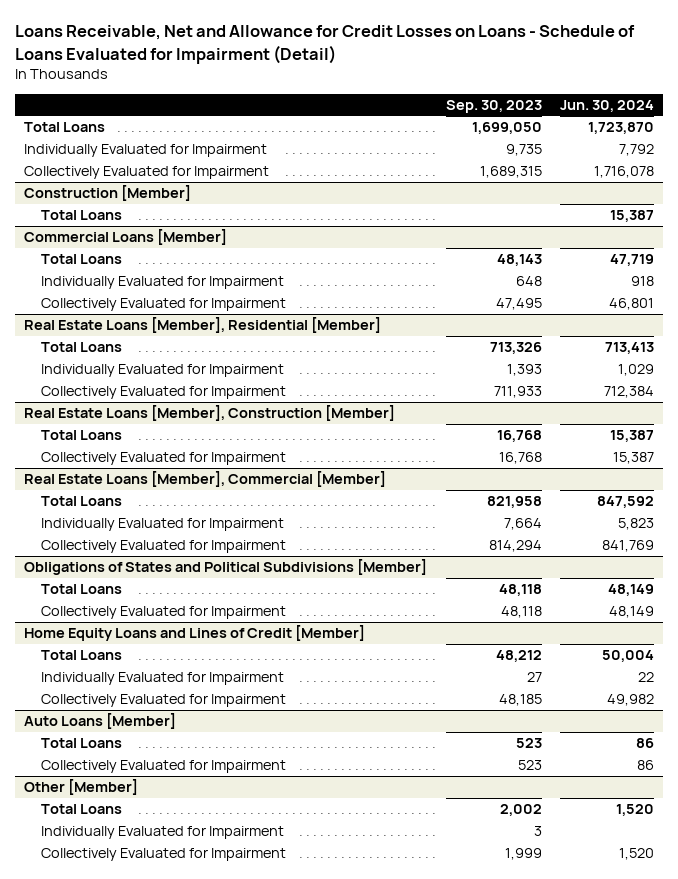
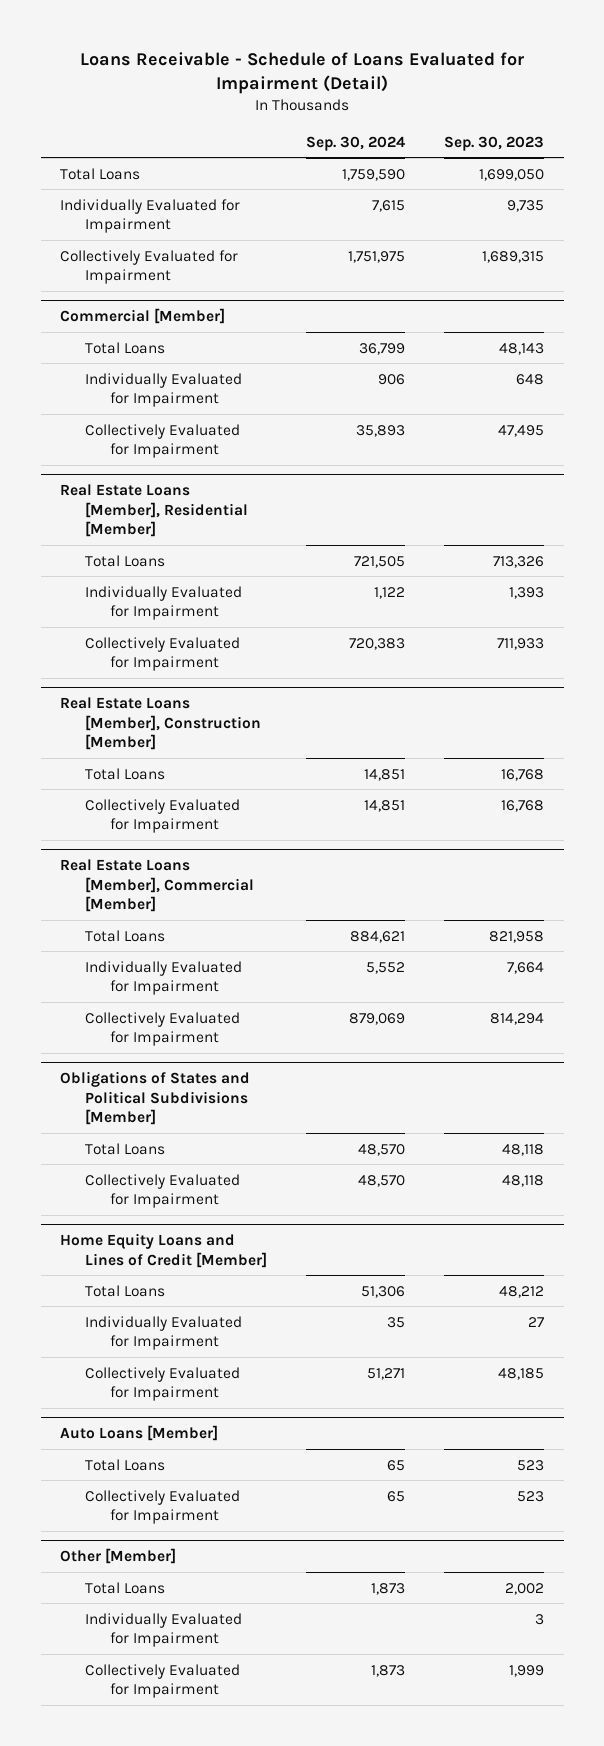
- Loans Receivable, Net and Allowance for Credit Losses on Loans - Schedule of Loans Evaluated for Impairment (Detail)
+ Loans Receivable - Schedule of Loans Evaluated for Impairment (Detail)
- | Sep. 30, 2023 | Jun. 30, 2024
+ | Sep. 30, 2024 | Sep. 30, 2023
- Construction [Member]
- Total Loans | | 15,387
- Commercial Loans [Member]
+ Commercial [Member]

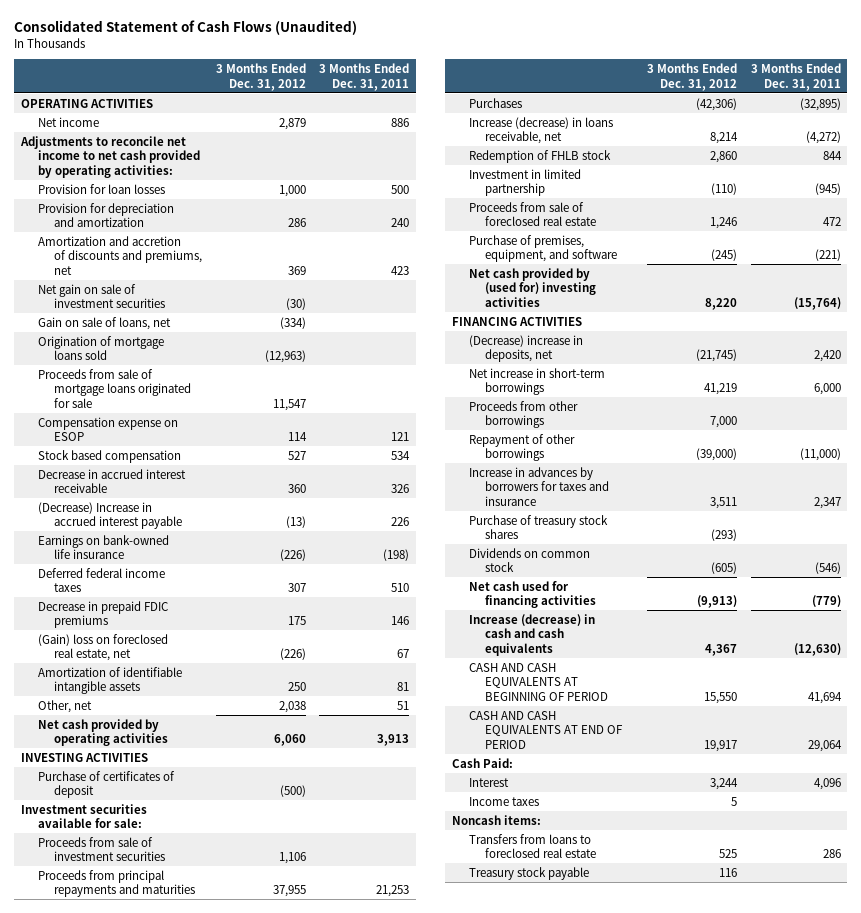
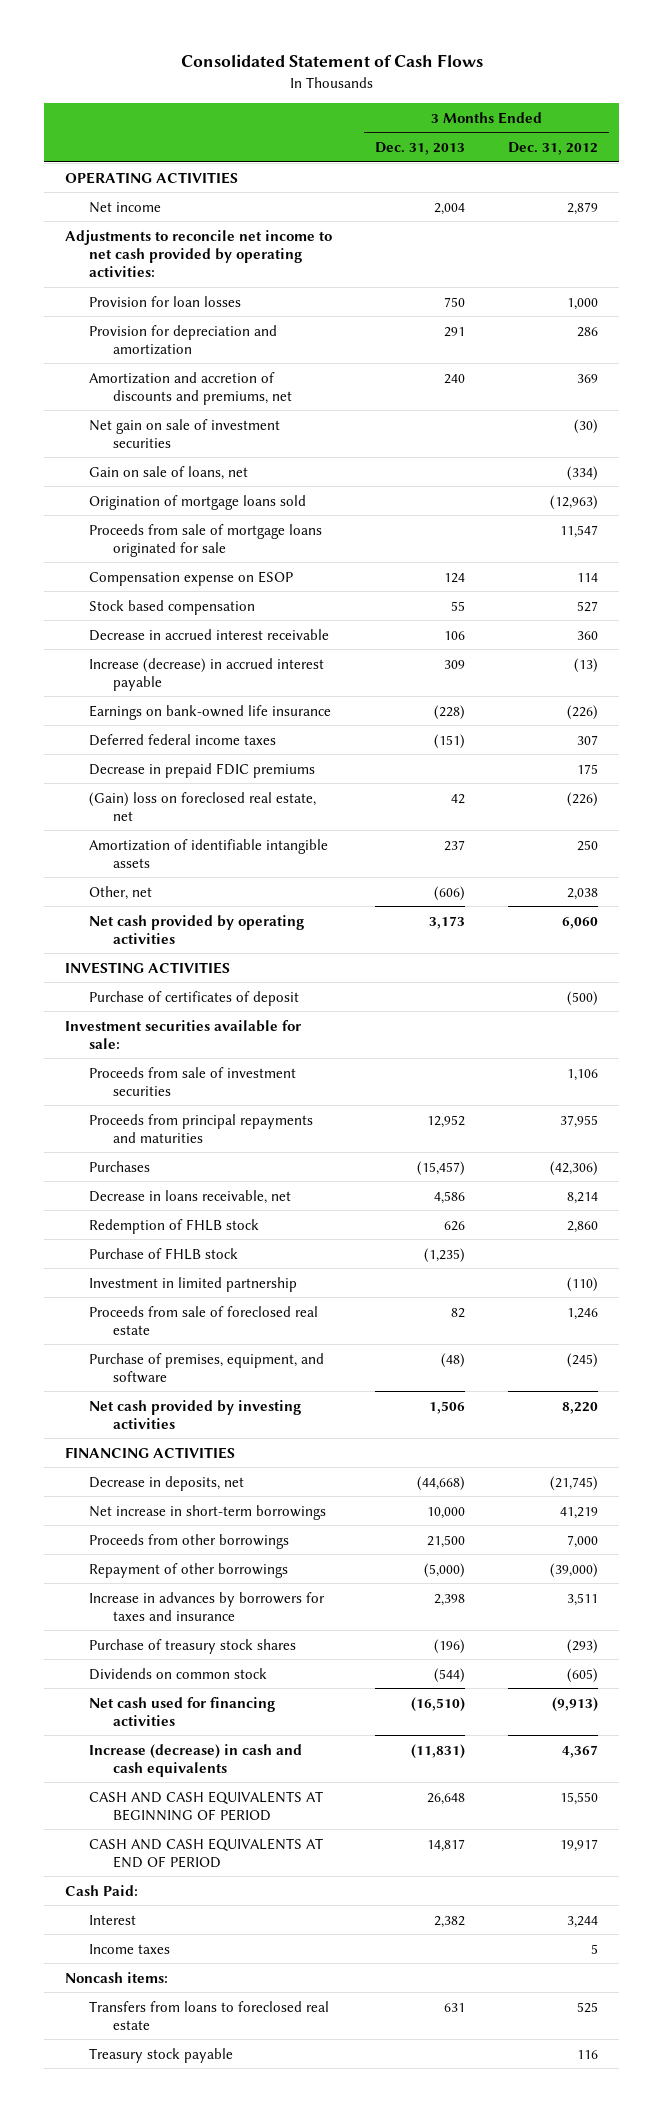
- Consolidated Statement of Cash Flows (Unaudited)
+ Consolidated Statement of Cash Flows
- | 3 Months Ended Dec. 31, 2012 | 3 Months Ended Dec. 31, 2011
+ | 3 Months Ended Dec. 31, 2013 | 3 Months Ended Dec. 31, 2012
- (Decrease) Increase in accrued interest payable | (13) | 226
+ Increase (decrease) in accrued interest payable | 309 | (13)
- Increase (decrease) in loans receivable, net | 8,214 | (4,272)
+ Decrease in loans receivable, net | 4,586 | 8,214
+ Purchase of FHLB stock | (1,235) |
- Net cash provided by (used for) investing activities | 8,220 | (15,764)
+ Net cash provided by investing activities | 1,506 | 8,220
- (Decrease) increase in deposits, net | (21,745) | 2,420
+ Decrease in deposits, net | (44,668) | (21,745)

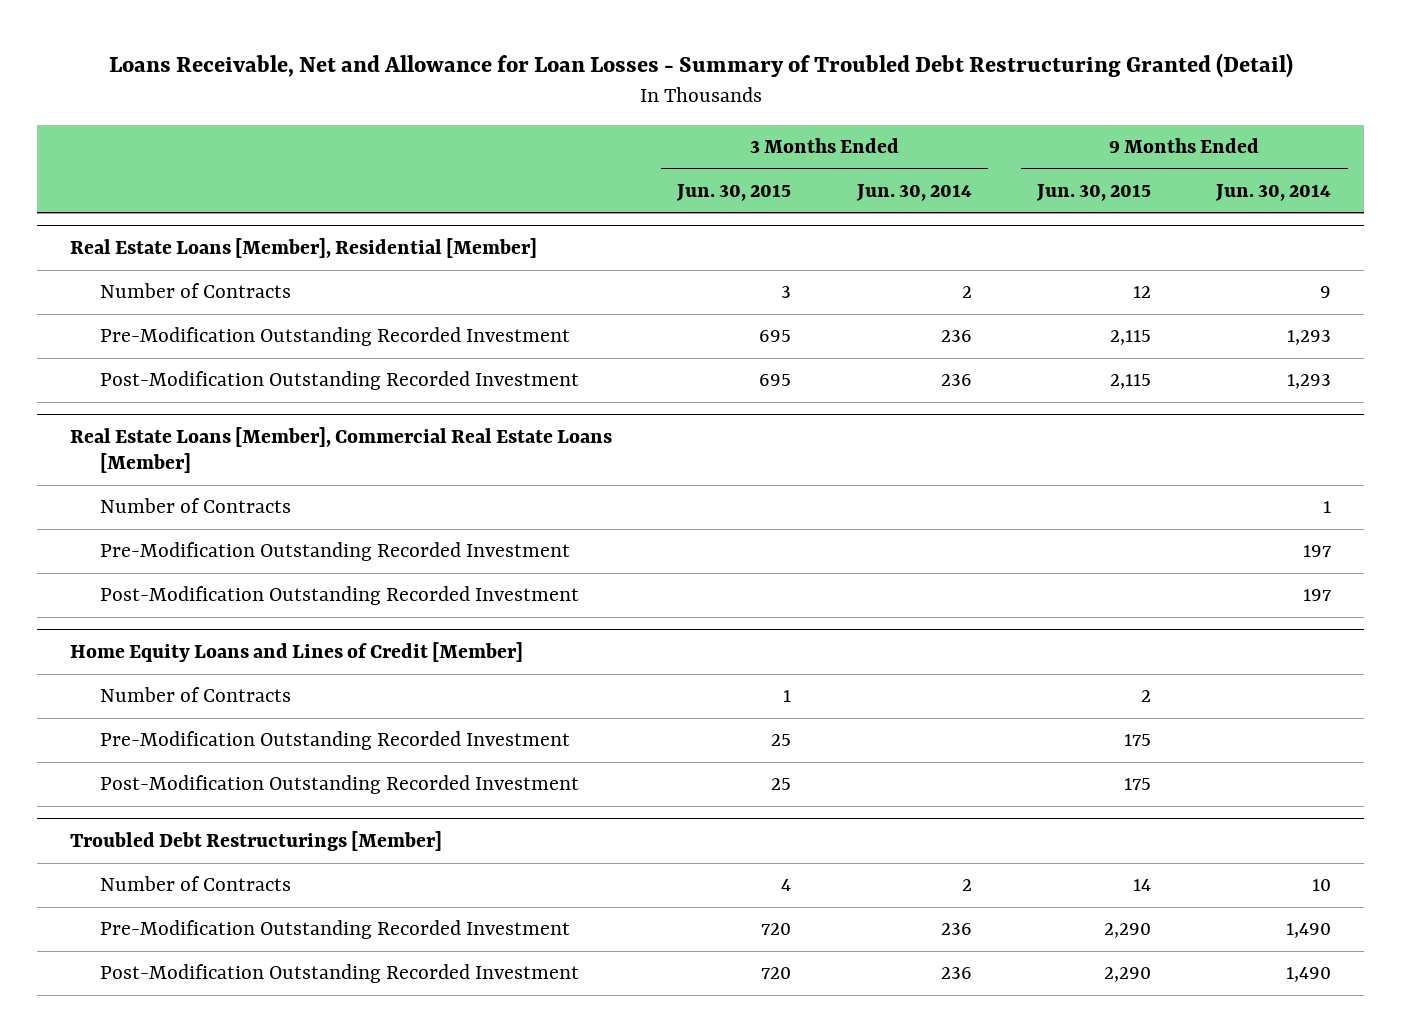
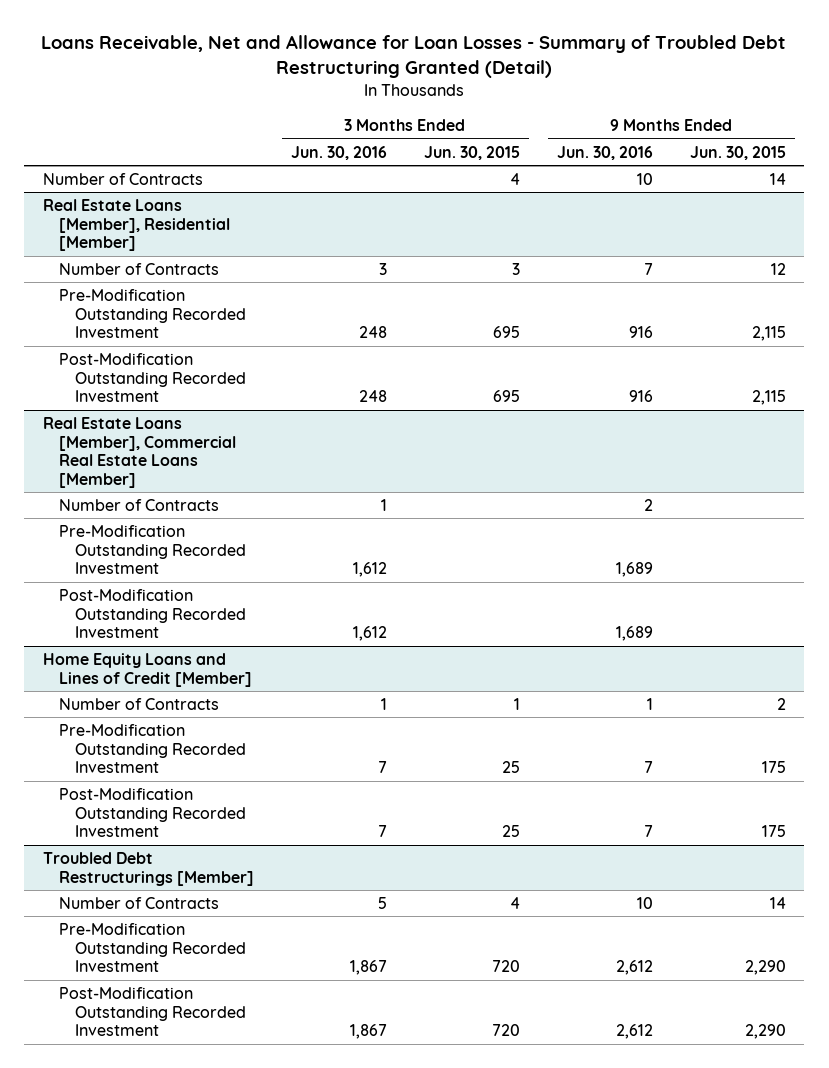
- | 3 Months Ended Jun. 30, 2015 | 3 Months Ended Jun. 30, 2014 | 9 Months Ended Jun. 30, 2015 | 9 Months Ended Jun. 30, 2014
+ | 3 Months Ended Jun. 30, 2016 | 3 Months Ended Jun. 30, 2015 | 9 Months Ended Jun. 30, 2016 | 9 Months Ended Jun. 30, 2015
+ Number of Contracts | | 4 | 10 | 14

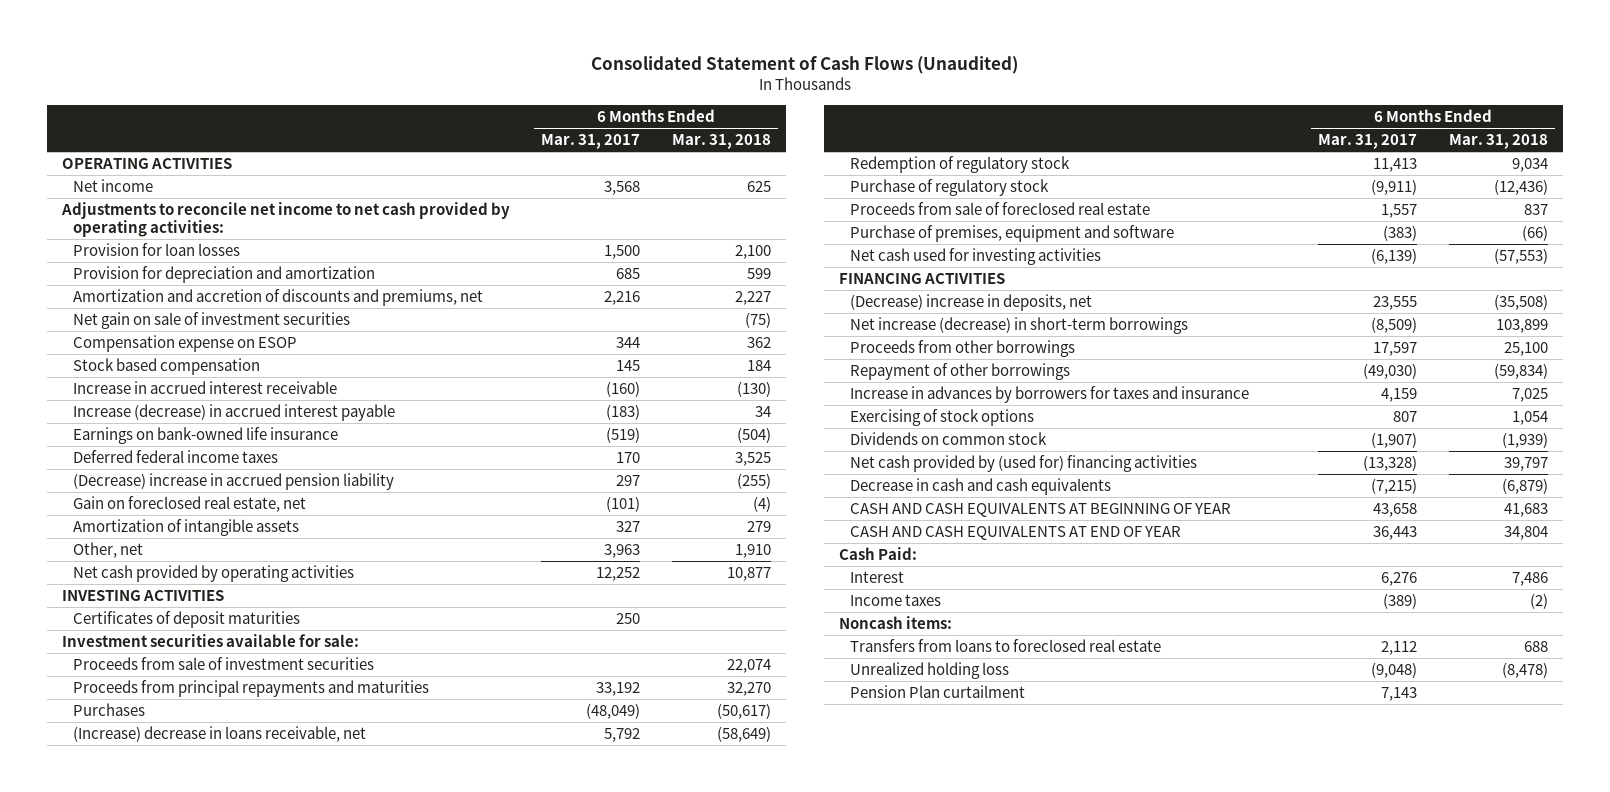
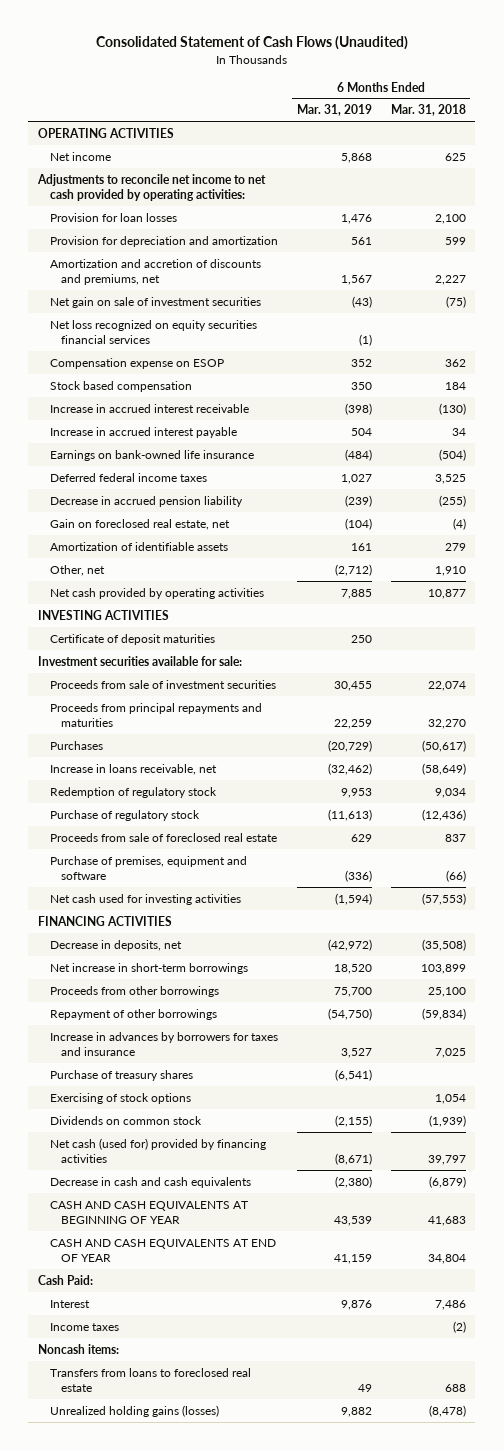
- | 6 Months Ended Mar. 31, 2017 | 6 Months Ended Mar. 31, 2018
+ | 6 Months Ended Mar. 31, 2019 | 6 Months Ended Mar. 31, 2018
+ Net loss recognized on equity securities financial services | (1) |
- Increase (decrease) in accrued interest payable | (183) | 34
+ Increase in accrued interest payable | 504 | 34
- (Decrease) increase in accrued pension liability | 297 | (255)
+ Decrease in accrued pension liability | (239) | (255)
- Amortization of intangible assets | 327 | 279
+ Amortization of identifiable assets | 161 | 279
- Certificates of deposit maturities | 250 |
+ Certificate of deposit maturities | 250 |
- (Increase) decrease in loans receivable, net | 5,792 | (58,649)
+ Increase in loans receivable, net | (32,462) | (58,649)
- (Decrease) increase in deposits, net | 23,555 | (35,508)
- Net increase (decrease) in short-term borrowings | (8,509) | 103,899
+ Decrease in deposits, net | (42,972) | (35,508)
+ Net increase in short-term borrowings | 18,520 | 103,899
+ Purchase of treasury shares | (6,541) |
- Net cash provided by (used for) financing activities | (13,328) | 39,797
+ Net cash (used for) provided by financing activities | (8,671) | 39,797
- Unrealized holding loss | (9,048) | (8,478)
- Pension Plan curtailment | 7,143 |
+ Unrealized holding gains (losses) | 9,882 | (8,478)

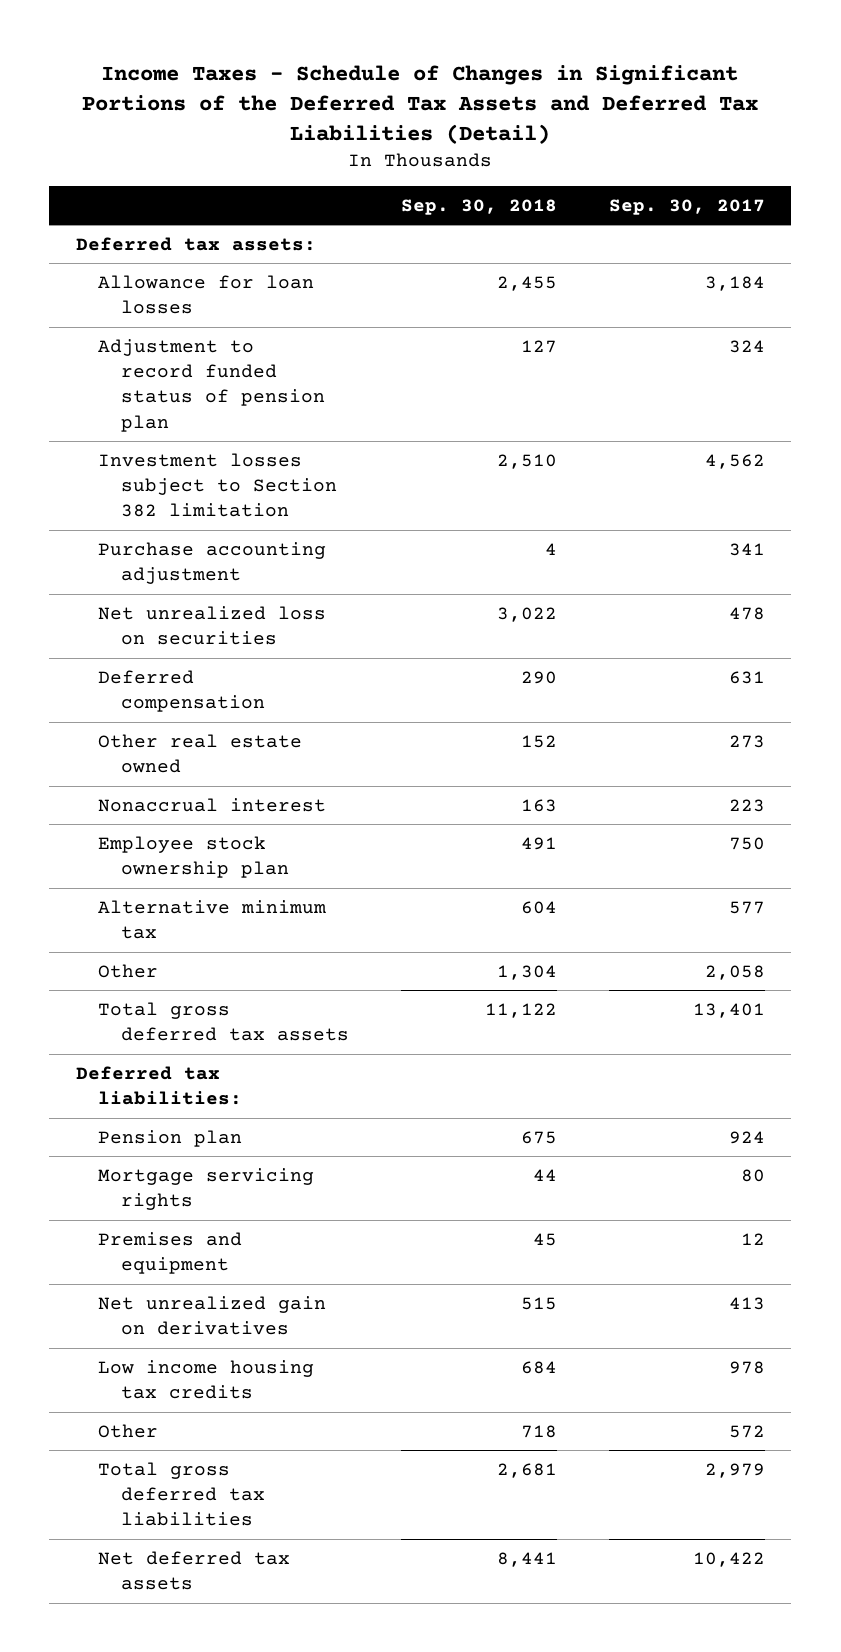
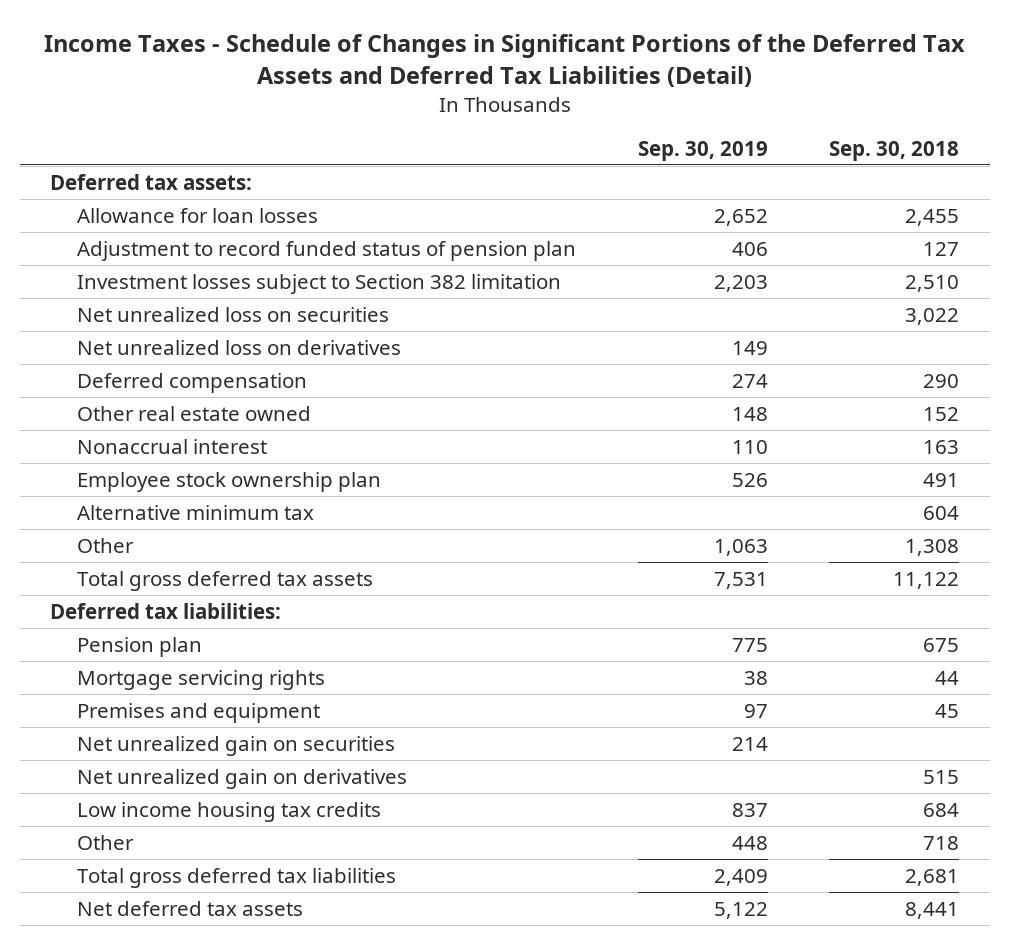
- | Sep. 30, 2018 | Sep. 30, 2017
+ | Sep. 30, 2019 | Sep. 30, 2018
- Purchase accounting adjustment | 4 | 341
+ Net unrealized loss on derivatives | 149 |
- Other | 1,304 | 2,058
+ Other | 1,063 | 1,308
+ Net unrealized gain on securities | 214 |

